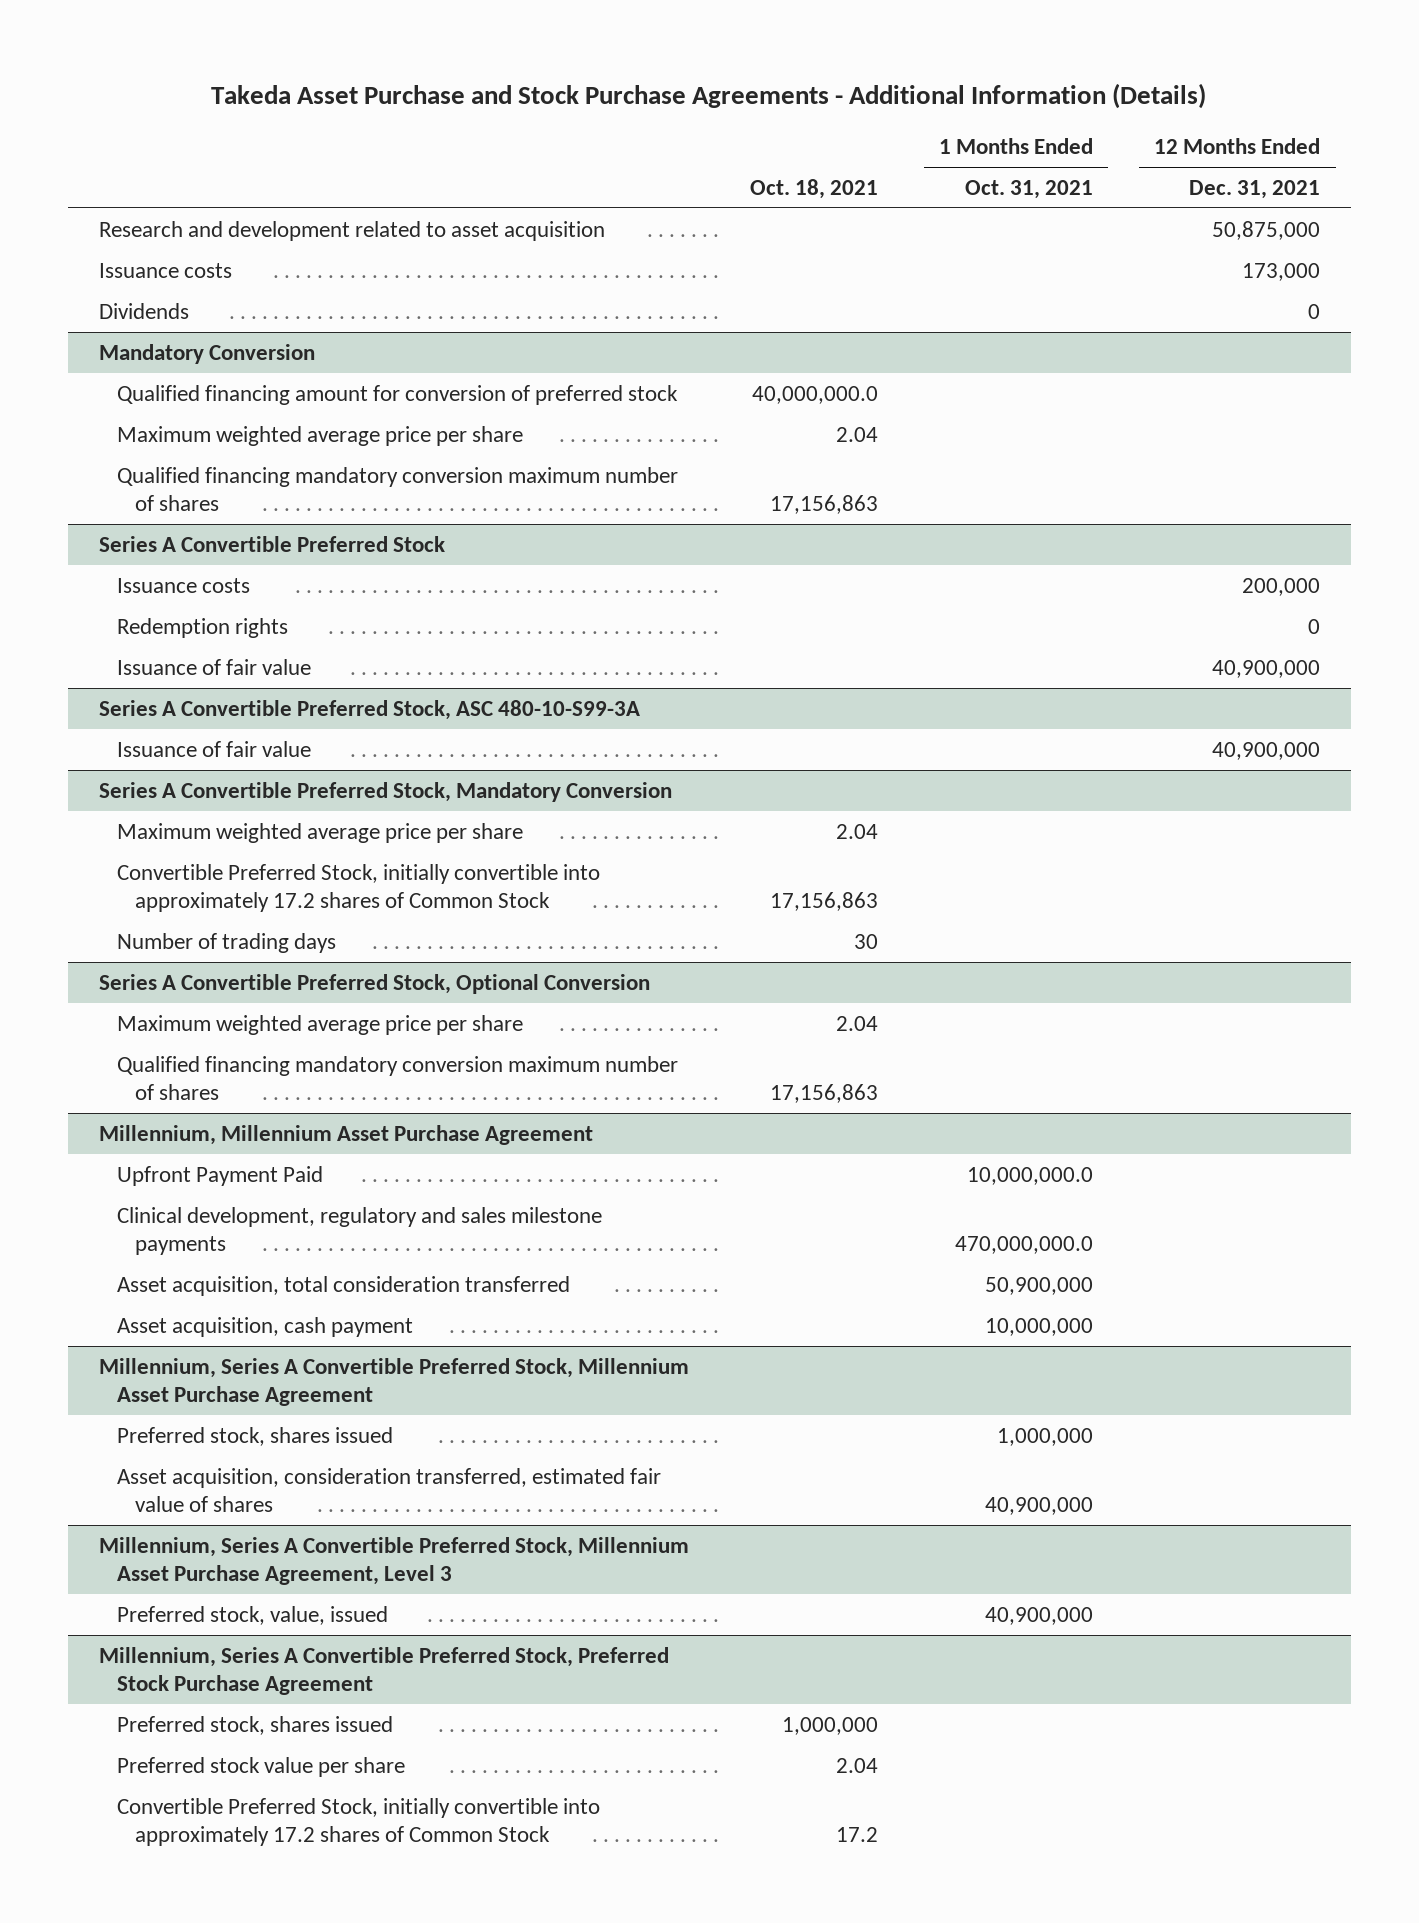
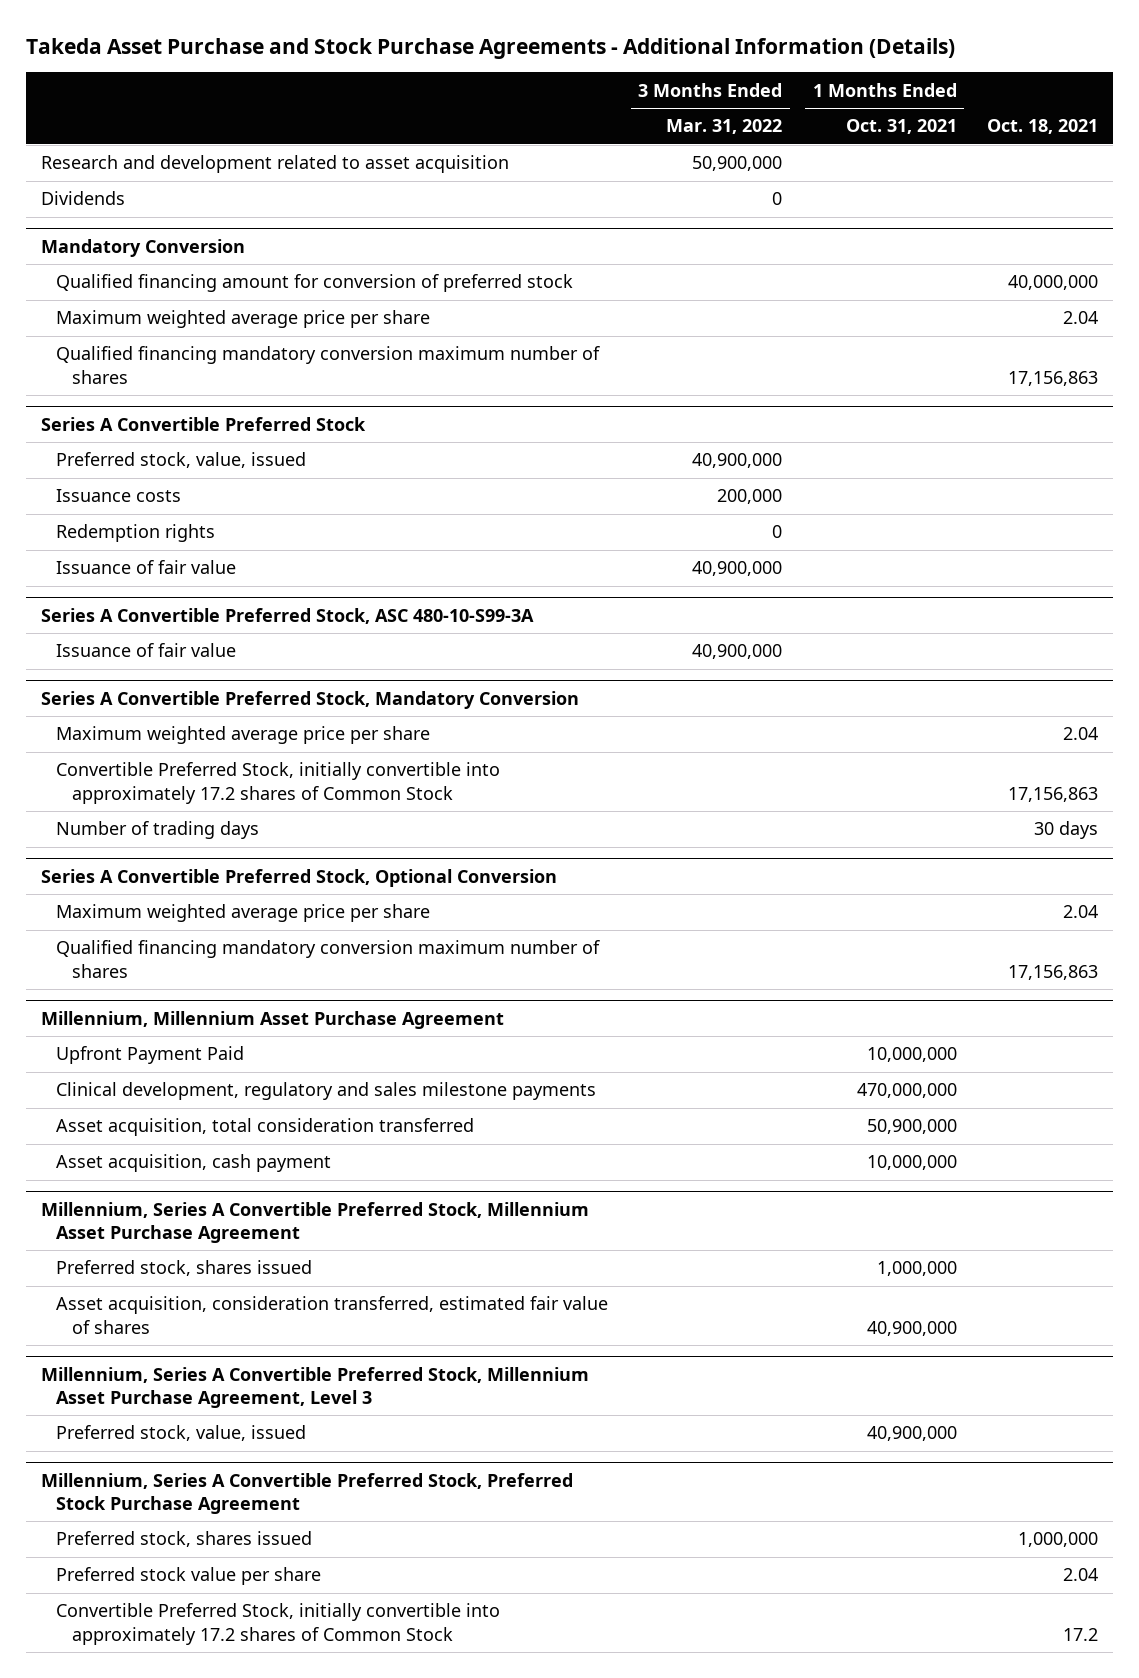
- | Oct. 18, 2021 | 1 Months Ended Oct. 31, 2021 | 12 Months Ended Dec. 31, 2021
+ | 3 Months Ended Mar. 31, 2022 | 1 Months Ended Oct. 31, 2021 | Oct. 18, 2021
- Issuance costs | | | 173,000
@ Mandatory Conversion
- Qualified financing amount for conversion of preferred stock | 40,000,000.0 | |
+ Qualified financing amount for conversion of preferred stock | | | 40,000,000
@ Series A Convertible Preferred Stock
+ Preferred stock, value, issued | 40,900,000 | |
@ Series A Convertible Preferred Stock, Mandatory Conversion
- Number of trading days | 30 | |
+ Number of trading days | | | 30 days
@ Millennium, Millennium Asset Purchase Agreement
- Upfront Payment Paid | | 10,000,000.0 |
- Clinical development, regulatory and sales milestone payments | | 470,000,000.0 |
+ Upfront Payment Paid | | 10,000,000 |
+ Clinical development, regulatory and sales milestone payments | | 470,000,000 |

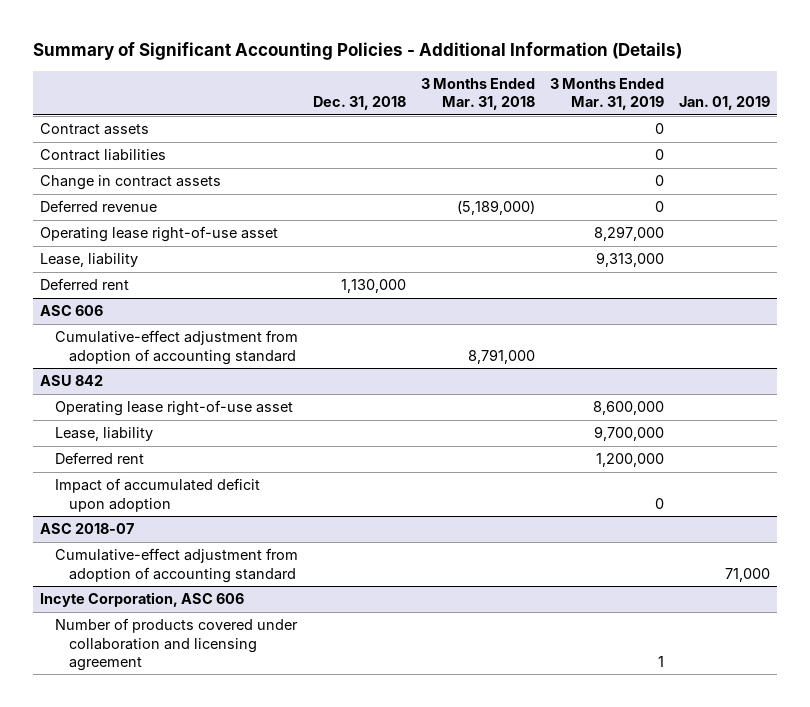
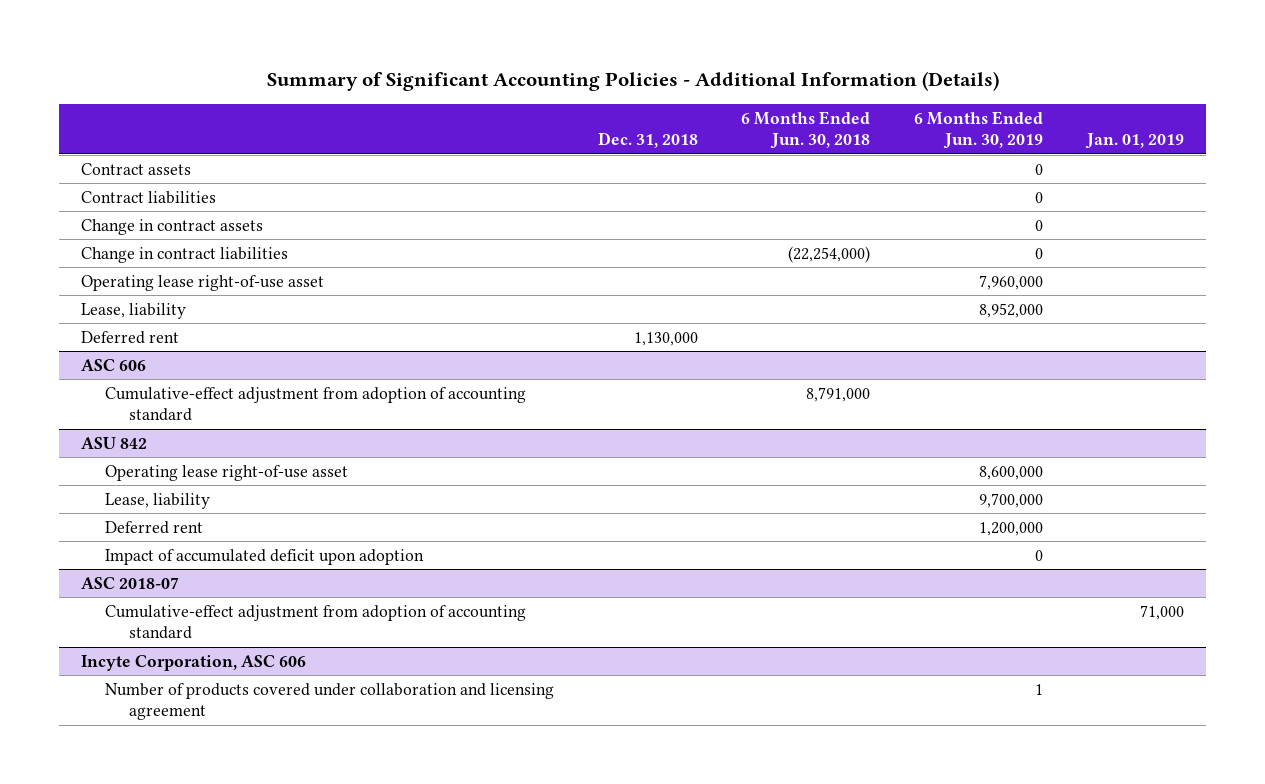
- | Dec. 31, 2018 | 3 Months Ended Mar. 31, 2018 | 3 Months Ended Mar. 31, 2019 | Jan. 01, 2019
+ | Dec. 31, 2018 | 6 Months Ended Jun. 30, 2018 | 6 Months Ended Jun. 30, 2019 | Jan. 01, 2019
- Deferred revenue | | (5,189,000) | 0 |
+ Change in contract liabilities | | (22,254,000) | 0 |

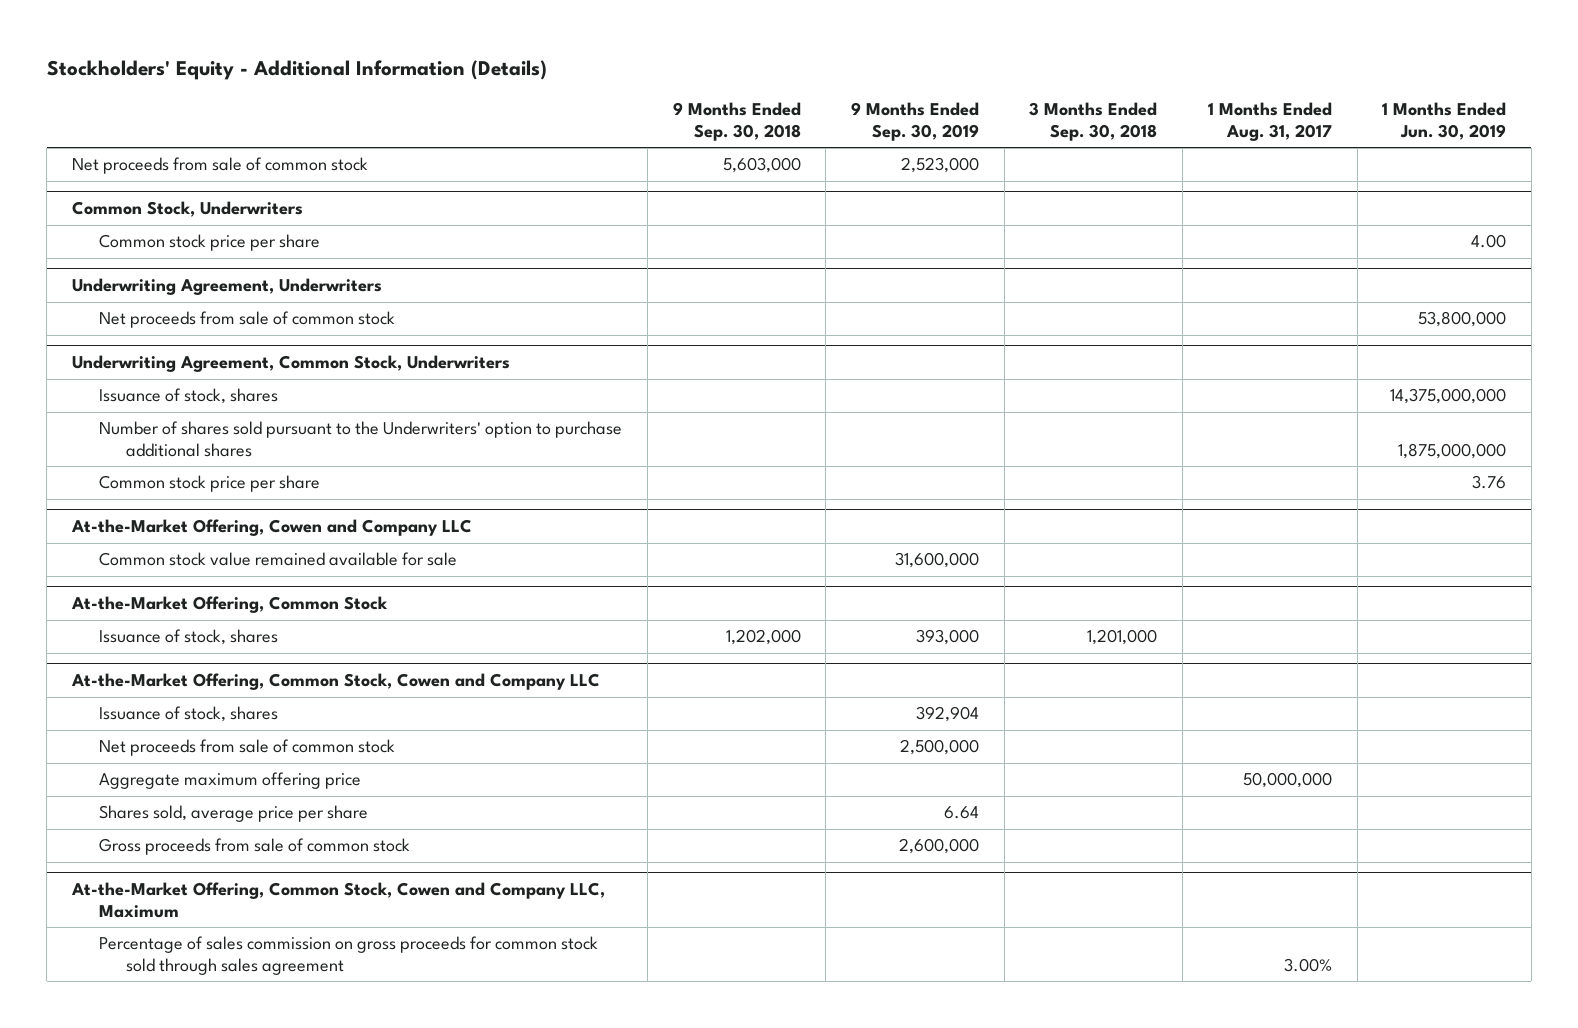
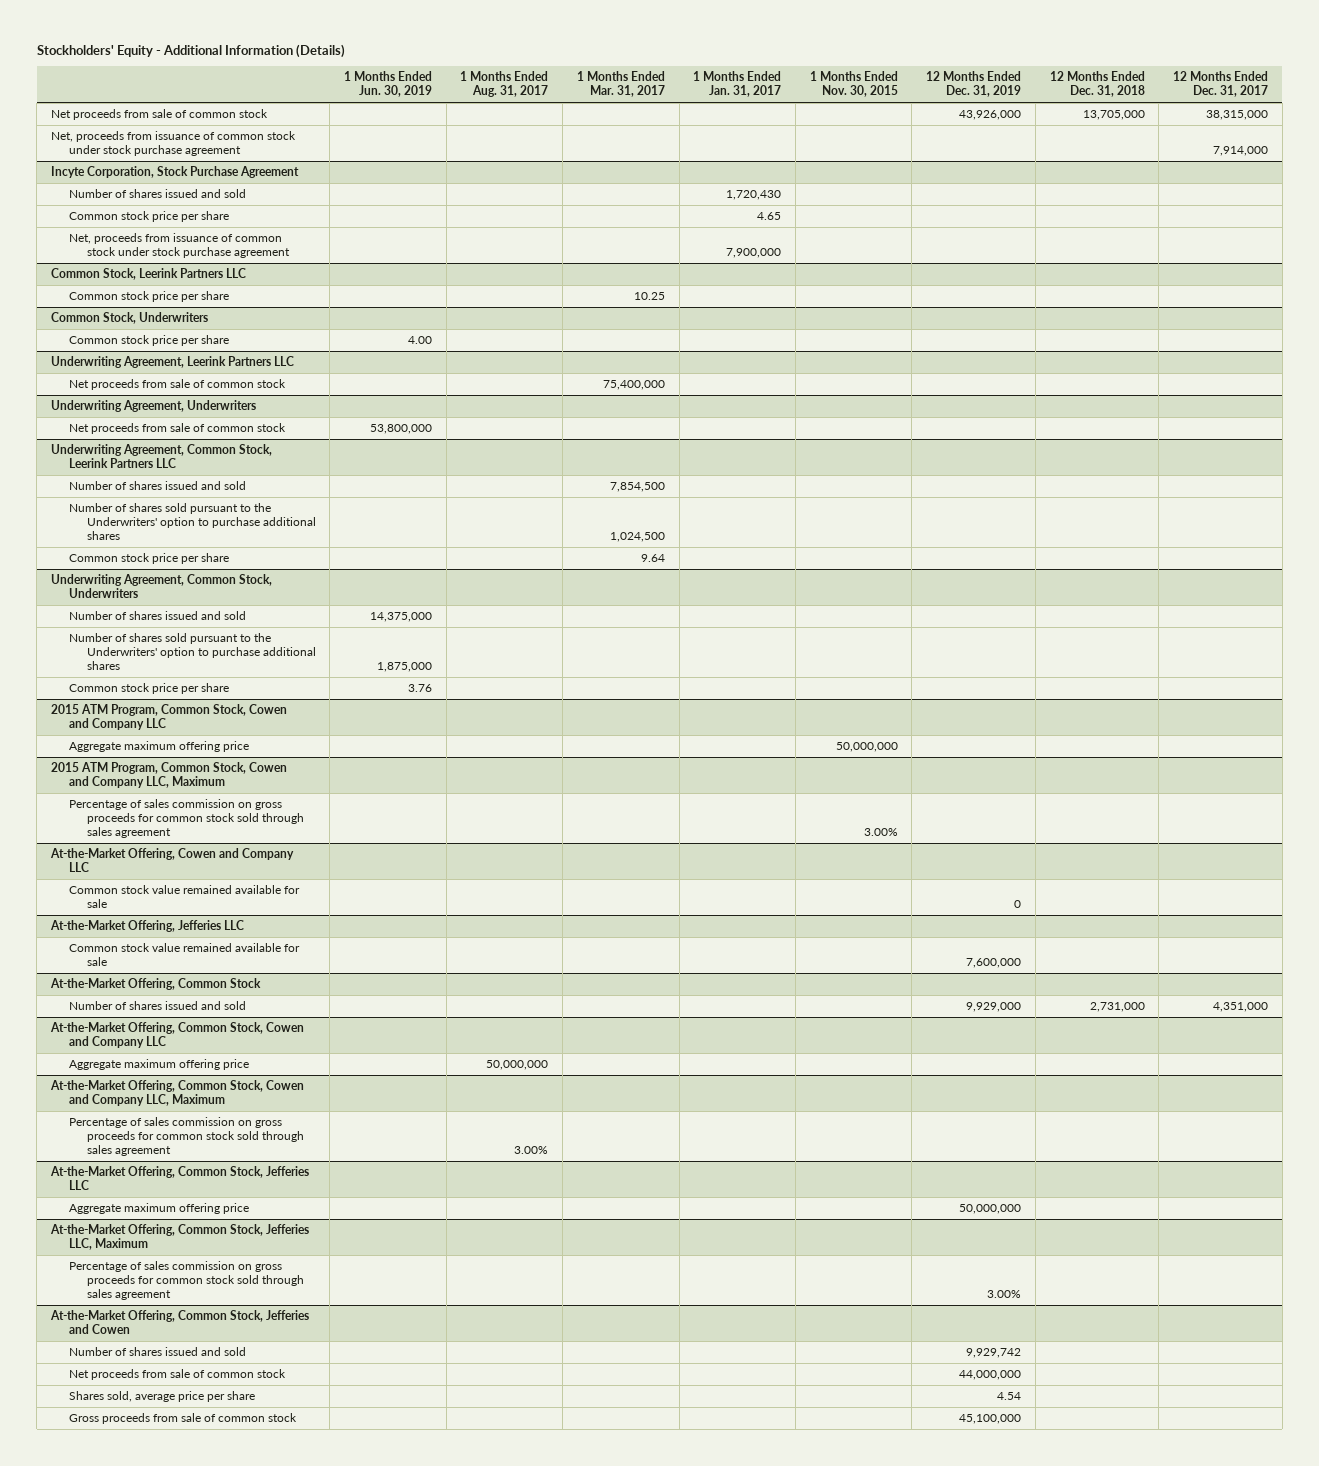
- | 9 Months Ended Sep. 30, 2018 | 9 Months Ended Sep. 30, 2019 | 3 Months Ended Sep. 30, 2018 | 1 Months Ended Aug. 31, 2017 | 1 Months Ended Jun. 30, 2019
+ | 1 Months Ended Jun. 30, 2019 | 1 Months Ended Aug. 31, 2017 | 1 Months Ended Mar. 31, 2017 | 1 Months Ended Jan. 31, 2017 | 1 Months Ended Nov. 30, 2015 | 12 Months Ended Dec. 31, 2019 | 12 Months Ended Dec. 31, 2018 | 12 Months Ended Dec. 31, 2017
+ Net, proceeds from issuance of common stock under stock purchase agreement | | | | | | | | 7,914,000
+ Incyte Corporation, Stock Purchase Agreement
+ Number of shares issued and sold | | | | 1,720,430 | | | |
+ Common stock price per share | | | | 4.65 | | | |
+ Net, proceeds from issuance of common stock under stock purchase agreement | | | | 7,900,000 | | | |
+ Common Stock, Leerink Partners LLC
+ Common stock price per share | | | 10.25 | | | | |
+ Underwriting Agreement, Leerink Partners LLC
+ Net proceeds from sale of common stock | | | 75,400,000 | | | | |
+ Underwriting Agreement, Common Stock, Leerink Partners LLC
+ Number of shares issued and sold | | | 7,854,500 | | | | |
+ Number of shares sold pursuant to the Underwriters' option to purchase additional shares | | | 1,024,500 | | | | |
+ Common stock price per share | | | 9.64 | | | | |
@ Underwriting Agreement, Common Stock, Underwriters
- Issuance of stock, shares | | | | | 14,375,000,000
- Number of shares sold pursuant to the Underwriters' option to purchase additional shares | | | | | 1,875,000,000
+ Number of shares issued and sold | 14,375,000 | | | | | | |
+ Number of shares sold pursuant to the Underwriters' option to purchase additional shares | 1,875,000 | | | | | | |
+ 2015 ATM Program, Common Stock, Cowen and Company LLC
+ Aggregate maximum offering price | | | | | 50,000,000 | | |
+ 2015 ATM Program, Common Stock, Cowen and Company LLC, Maximum
+ Percentage of sales commission on gross proceeds for common stock sold through sales agreement | | | | | 3.00% | | |
+ At-the-Market Offering, Jefferies LLC
+ Common stock value remained available for sale | | | | | | 7,600,000 | |
@ At-the-Market Offering, Common Stock
- Issuance of stock, shares | 1,202,000 | 393,000 | 1,201,000 | |
+ Number of shares issued and sold | | | | | | 9,929,000 | 2,731,000 | 4,351,000
@ At-the-Market Offering, Common Stock, Cowen and Company LLC
- Issuance of stock, shares | | 392,904 | | |
- Net proceeds from sale of common stock | | 2,500,000 | | |
- Shares sold, average price per share | | 6.64 | | |
- Gross proceeds from sale of common stock | | 2,600,000 | | |
+ At-the-Market Offering, Common Stock, Jefferies LLC
+ Aggregate maximum offering price | | | | | | 50,000,000 | |
+ At-the-Market Offering, Common Stock, Jefferies LLC, Maximum
+ Percentage of sales commission on gross proceeds for common stock sold through sales agreement | | | | | | 3.00% | |
+ At-the-Market Offering, Common Stock, Jefferies and Cowen
+ Number of shares issued and sold | | | | | | 9,929,742 | |
+ Net proceeds from sale of common stock | | | | | | 44,000,000 | |
+ Shares sold, average price per share | | | | | | 4.54 | |
+ Gross proceeds from sale of common stock | | | | | | 45,100,000 | |

